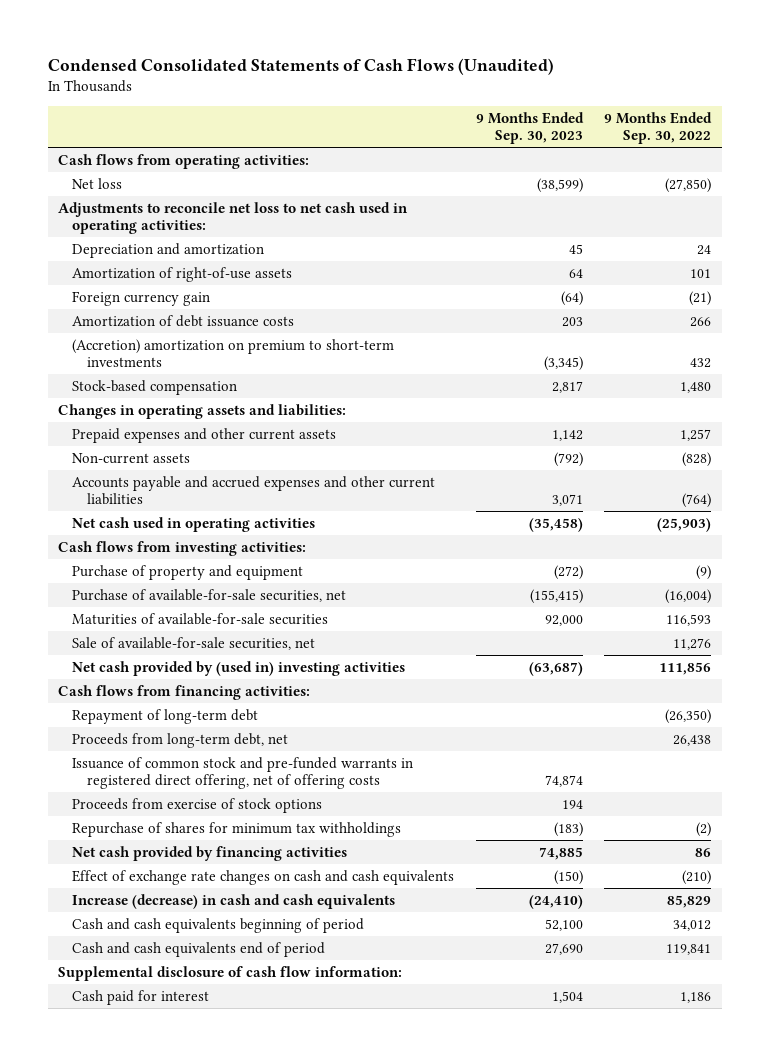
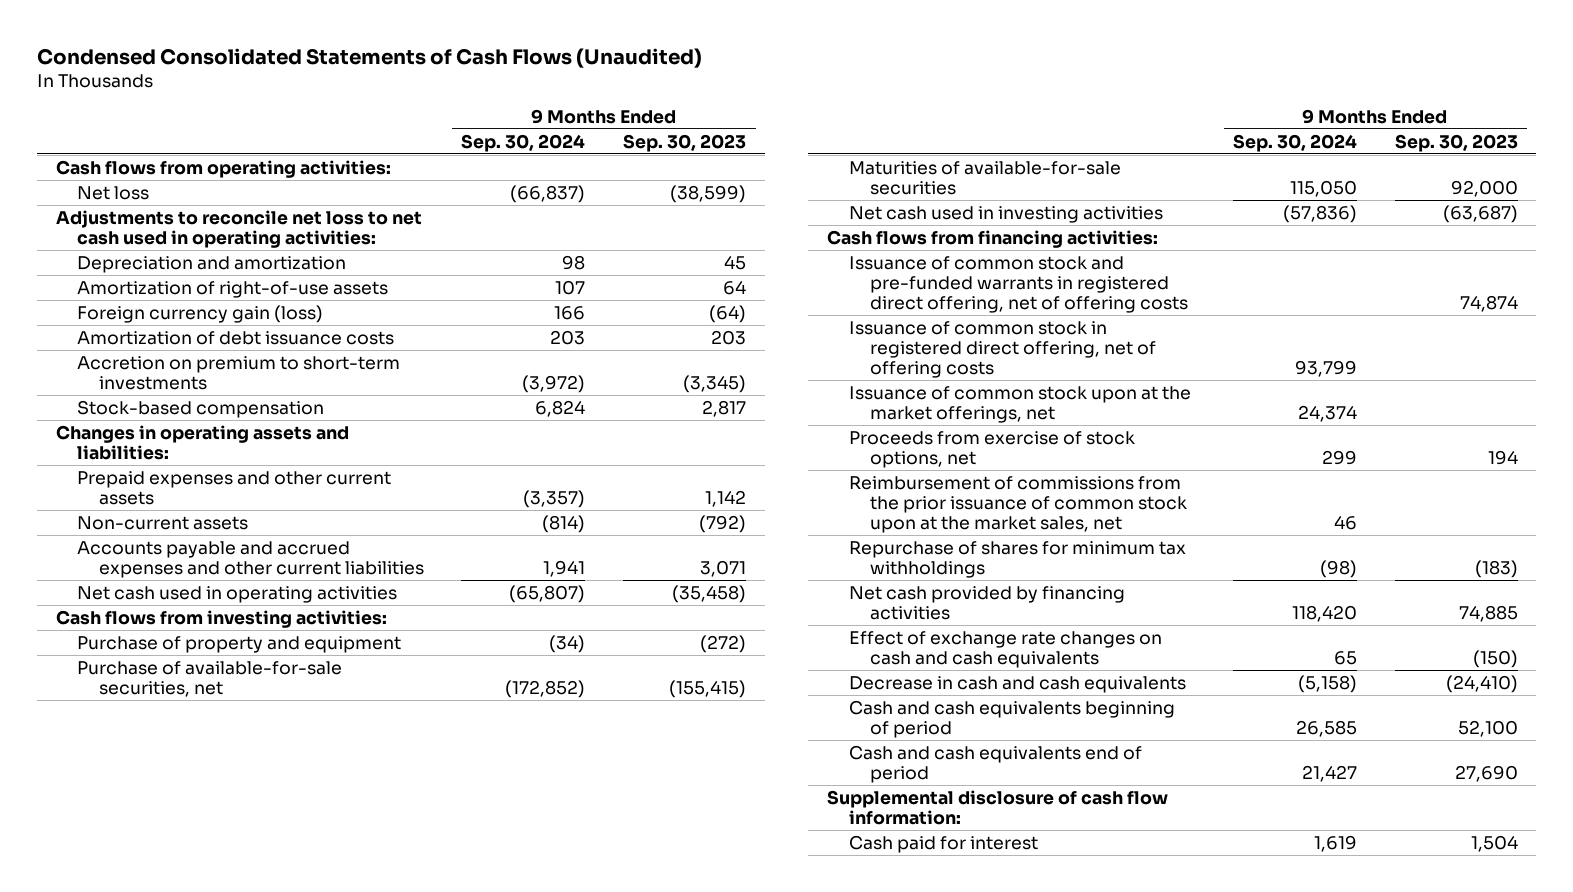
- | 9 Months Ended Sep. 30, 2023 | 9 Months Ended Sep. 30, 2022
+ | 9 Months Ended Sep. 30, 2024 | 9 Months Ended Sep. 30, 2023
- Foreign currency gain | (64) | (21)
+ Foreign currency gain (loss) | 166 | (64)
- (Accretion) amortization on premium to short-term investments | (3,345) | 432
+ Accretion on premium to short-term investments | (3,972) | (3,345)
- Sale of available-for-sale securities, net | | 11,276
- Net cash provided by (used in) investing activities | (63,687) | 111,856
+ Net cash used in investing activities | (57,836) | (63,687)
- Repayment of long-term debt | | (26,350)
- Proceeds from long-term debt, net | | 26,438
- Proceeds from exercise of stock options | 194 |
+ Issuance of common stock in registered direct offering, net of offering costs | 93,799 |
+ Issuance of common stock upon at the market offerings, net | 24,374 |
+ Proceeds from exercise of stock options, net | 299 | 194
+ Reimbursement of commissions from the prior issuance of common stock upon at the market sales, net | 46 |
- Increase (decrease) in cash and cash equivalents | (24,410) | 85,829
+ Decrease in cash and cash equivalents | (5,158) | (24,410)

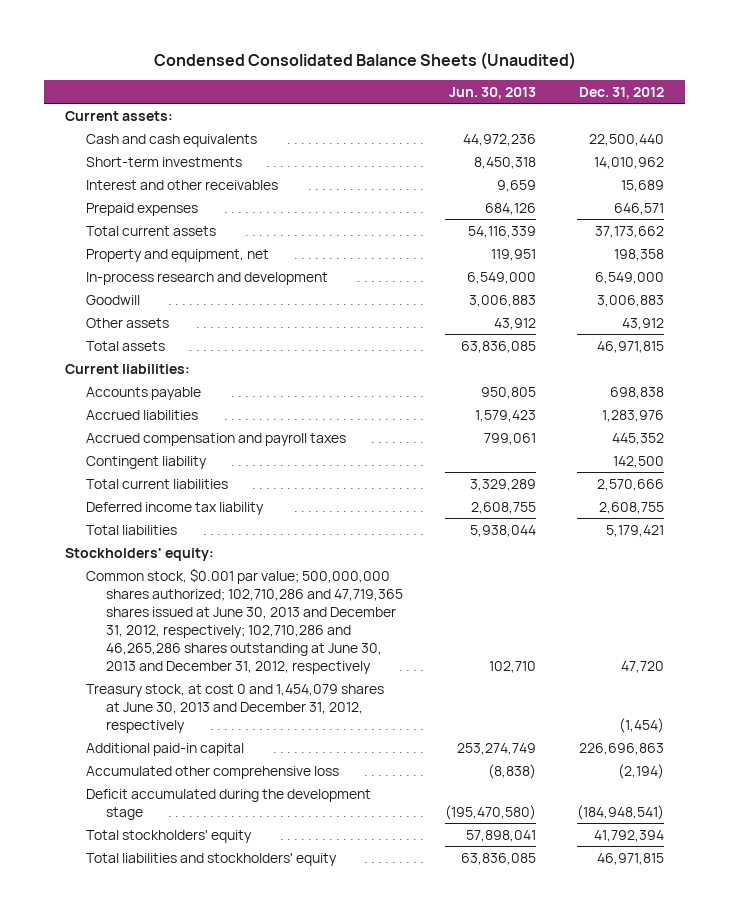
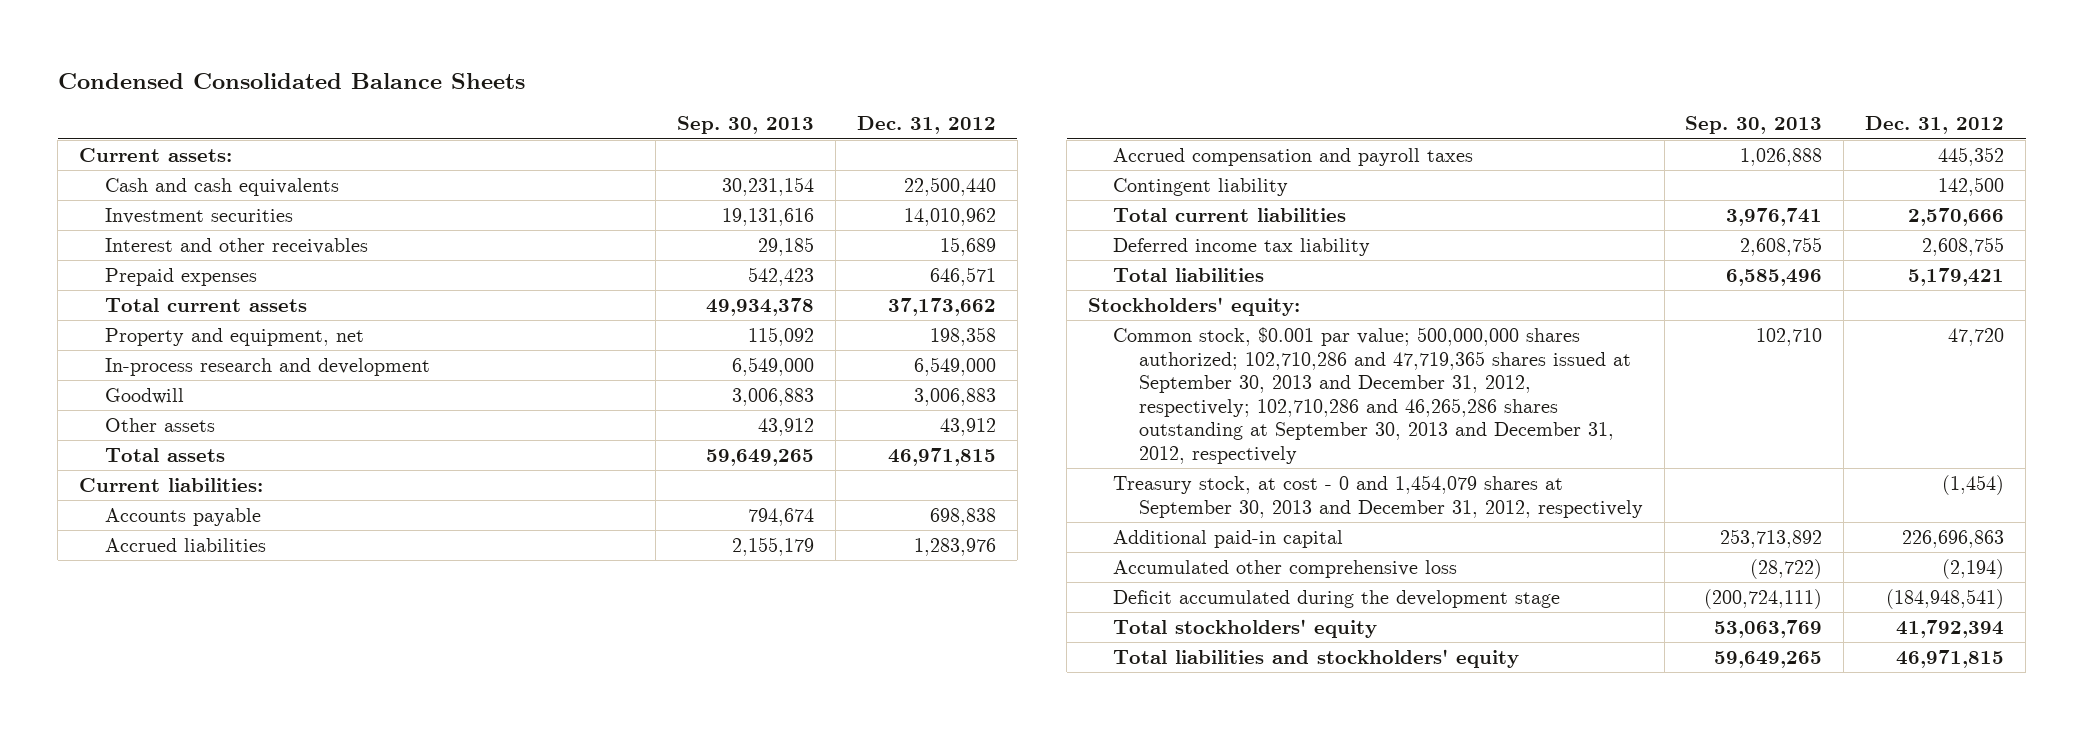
- Condensed Consolidated Balance Sheets (Unaudited)
+ Condensed Consolidated Balance Sheets
- | Jun. 30, 2013 | Dec. 31, 2012
+ | Sep. 30, 2013 | Dec. 31, 2012
- Short-term investments | 8,450,318 | 14,010,962
+ Investment securities | 19,131,616 | 14,010,962
- Common stock, $0.001 par value; 500,000,000 shares authorized; 102,710,286 and 47,719,365 shares issued at June 30, 2013 and December 31, 2012, respectively; 102,710,286 and 46,265,286 shares outstanding at June 30, 2013 and December 31, 2012, respectively | 102,710 | 47,720
- Treasury stock, at cost 0 and 1,454,079 shares at June 30, 2013 and December 31, 2012, respectively | | (1,454)
+ Common stock, $0.001 par value; 500,000,000 shares authorized; 102,710,286 and 47,719,365 shares issued at September 30, 2013 and December 31, 2012, respectively; 102,710,286 and 46,265,286 shares outstanding at September 30, 2013 and December 31, 2012, respectively | 102,710 | 47,720
+ Treasury stock, at cost - 0 and 1,454,079 shares at September 30, 2013 and December 31, 2012, respectively | | (1,454)

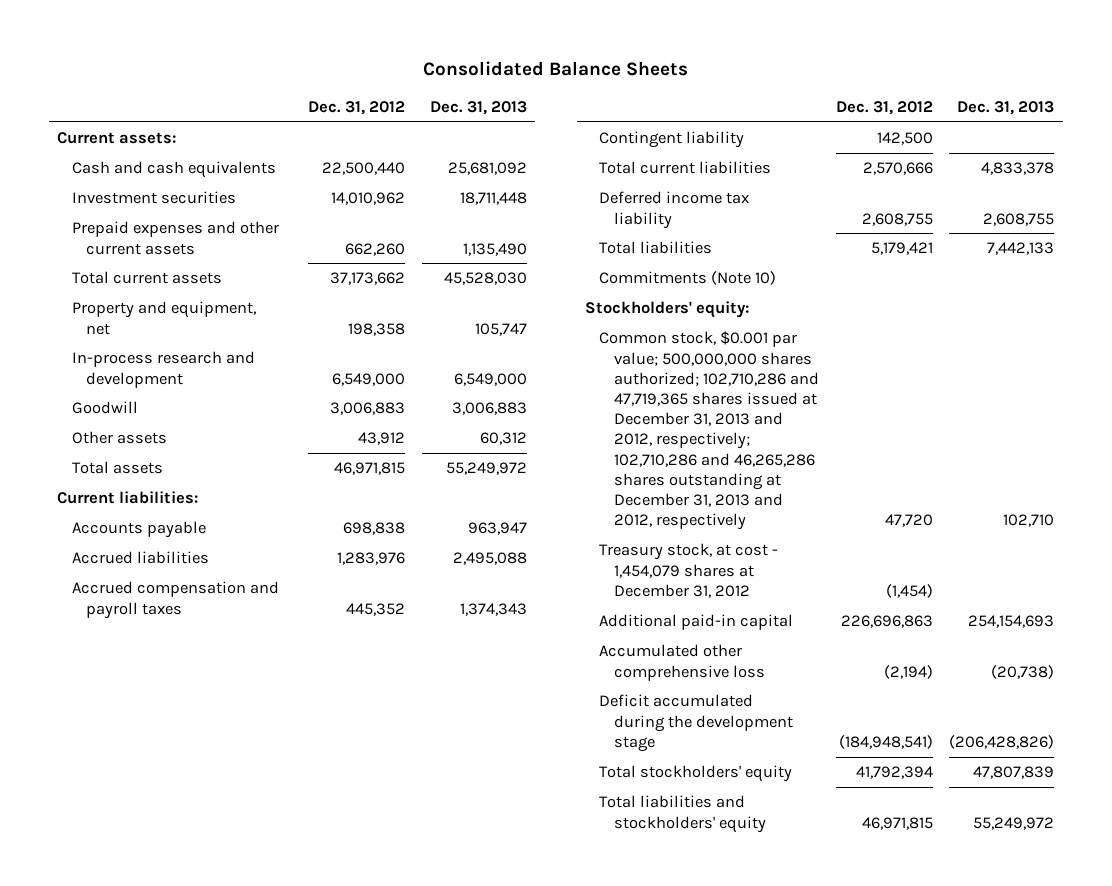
- Condensed Consolidated Balance Sheets
+ Consolidated Balance Sheets
- | Sep. 30, 2013 | Dec. 31, 2012
+ | Dec. 31, 2012 | Dec. 31, 2013
- Interest and other receivables | 29,185 | 15,689
- Prepaid expenses | 542,423 | 646,571
+ Prepaid expenses and other current assets | 662,260 | 1,135,490
+ Commitments (Note 10)
- Common stock, $0.001 par value; 500,000,000 shares authorized; 102,710,286 and 47,719,365 shares issued at September 30, 2013 and December 31, 2012, respectively; 102,710,286 and 46,265,286 shares outstanding at September 30, 2013 and December 31, 2012, respectively | 102,710 | 47,720
- Treasury stock, at cost - 0 and 1,454,079 shares at September 30, 2013 and December 31, 2012, respectively | | (1,454)
+ Common stock, $0.001 par value; 500,000,000 shares authorized; 102,710,286 and 47,719,365 shares issued at December 31, 2013 and 2012, respectively; 102,710,286 and 46,265,286 shares outstanding at December 31, 2013 and 2012, respectively | 47,720 | 102,710
+ Treasury stock, at cost - 1,454,079 shares at December 31, 2012 | (1,454) |

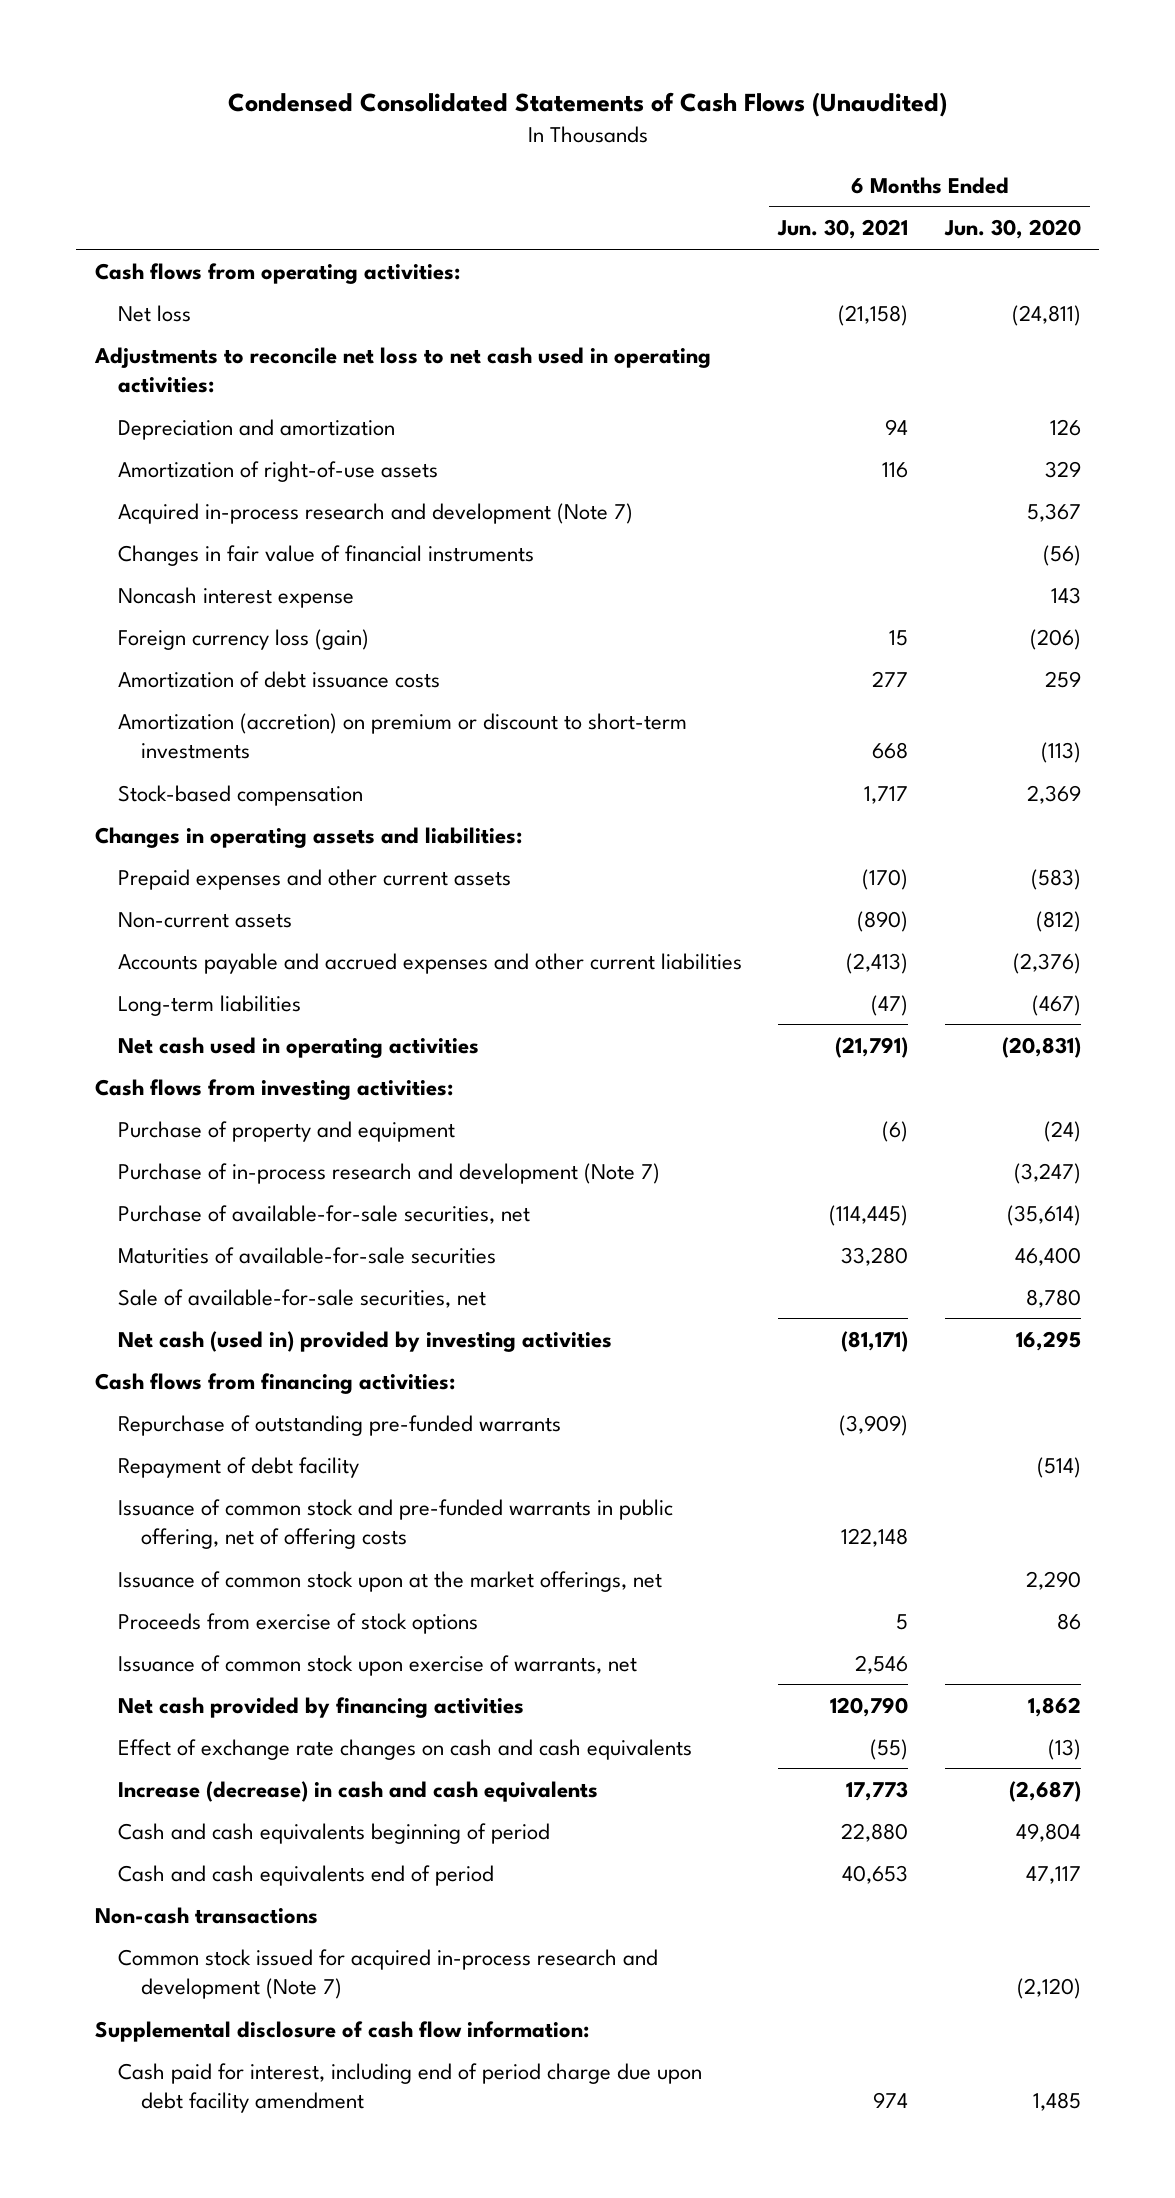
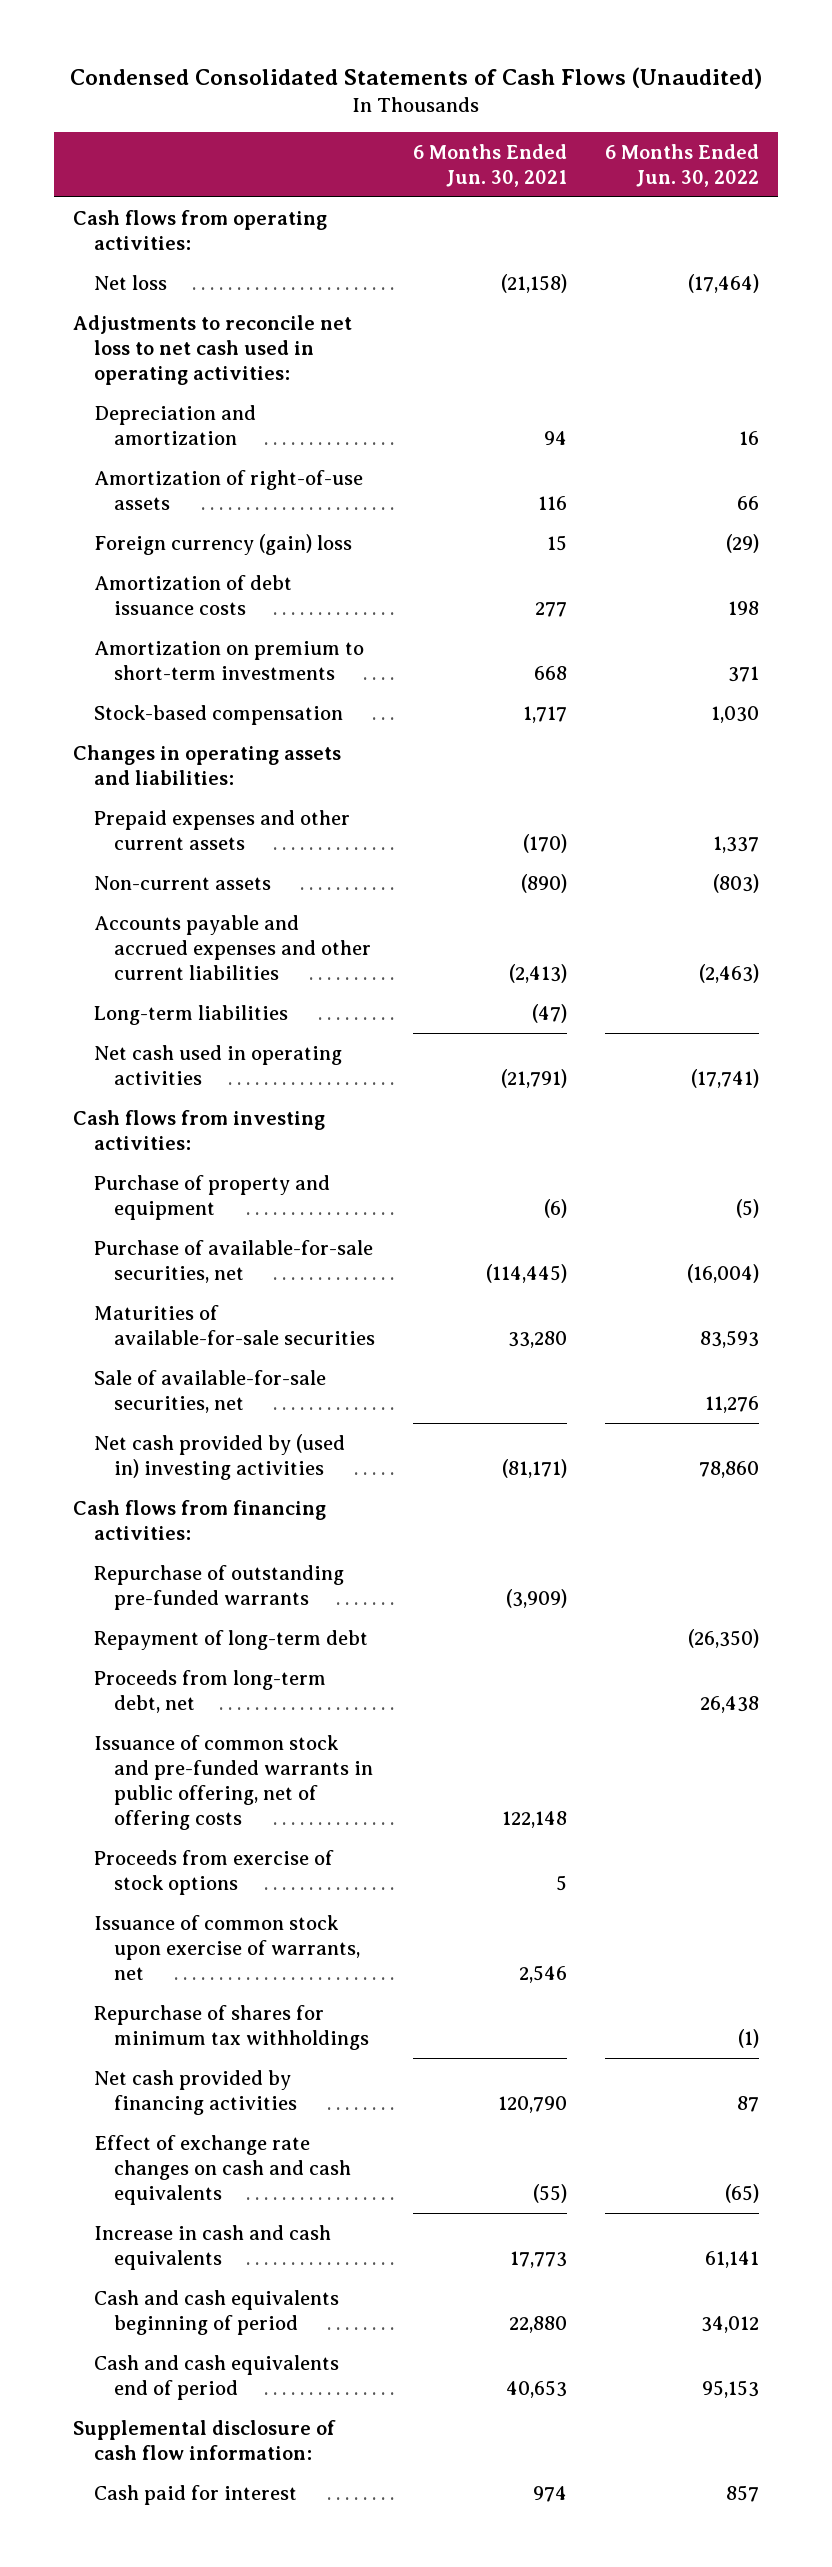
- | 6 Months Ended Jun. 30, 2021 | 6 Months Ended Jun. 30, 2020
+ | 6 Months Ended Jun. 30, 2021 | 6 Months Ended Jun. 30, 2022
- Acquired in-process research and development (Note 7) | | 5,367
- Changes in fair value of financial instruments | | (56)
- Noncash interest expense | | 143
- Foreign currency loss (gain) | 15 | (206)
+ Foreign currency (gain) loss | 15 | (29)
- Amortization (accretion) on premium or discount to short-term investments | 668 | (113)
+ Amortization on premium to short-term investments | 668 | 371
- Purchase of in-process research and development (Note 7) | | (3,247)
- Net cash (used in) provided by investing activities | (81,171) | 16,295
+ Net cash provided by (used in) investing activities | (81,171) | 78,860
- Repayment of debt facility | | (514)
+ Repayment of long-term debt | | (26,350)
+ Proceeds from long-term debt, net | | 26,438
- Issuance of common stock upon at the market offerings, net | | 2,290
+ Repurchase of shares for minimum tax withholdings | | (1)
- Increase (decrease) in cash and cash equivalents | 17,773 | (2,687)
+ Increase in cash and cash equivalents | 17,773 | 61,141
- Non-cash transactions
- Common stock issued for acquired in-process research and development (Note 7) | | (2,120)
- Cash paid for interest, including end of period charge due upon debt facility amendment | 974 | 1,485
+ Cash paid for interest | 974 | 857

